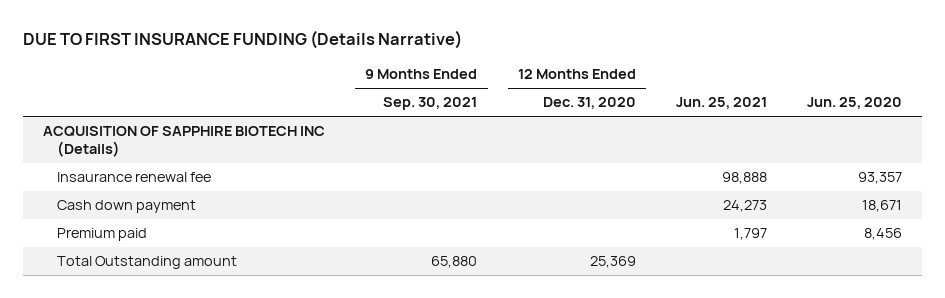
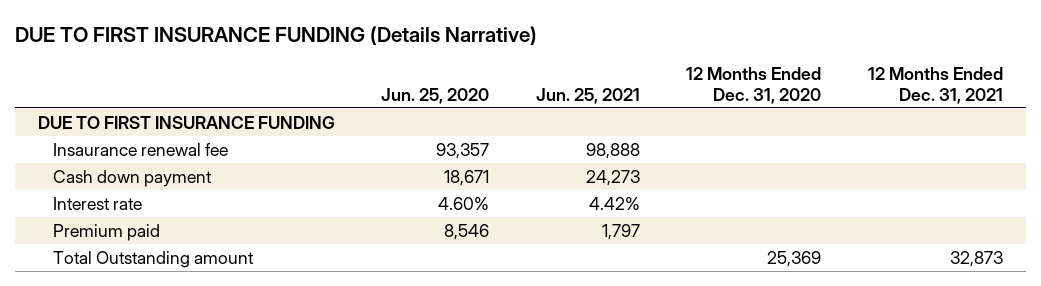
- | 9 Months Ended Sep. 30, 2021 | 12 Months Ended Dec. 31, 2020 | Jun. 25, 2021 | Jun. 25, 2020
+ | Jun. 25, 2020 | Jun. 25, 2021 | 12 Months Ended Dec. 31, 2020 | 12 Months Ended Dec. 31, 2021
- ACQUISITION OF SAPPHIRE BIOTECH INC (Details)
+ DUE TO FIRST INSURANCE FUNDING
- Premium paid | | | 1,797 | 8,456
+ Interest rate | 4.60% | 4.42% | |
+ Premium paid | 8,546 | 1,797 | |

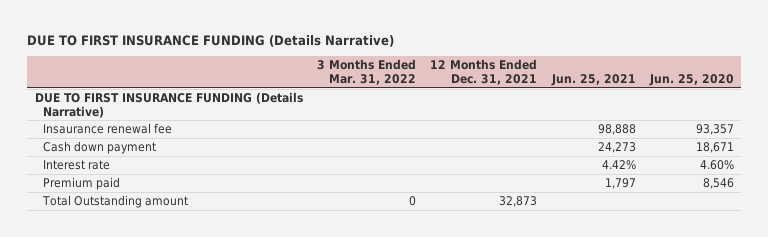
- | Jun. 25, 2020 | Jun. 25, 2021 | 12 Months Ended Dec. 31, 2020 | 12 Months Ended Dec. 31, 2021
+ | 3 Months Ended Mar. 31, 2022 | 12 Months Ended Dec. 31, 2021 | Jun. 25, 2021 | Jun. 25, 2020
- DUE TO FIRST INSURANCE FUNDING
+ DUE TO FIRST INSURANCE FUNDING (Details Narrative)

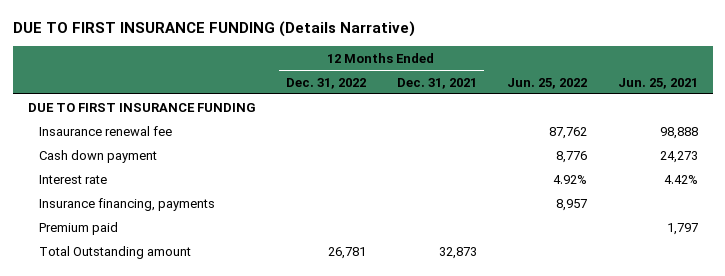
- | 3 Months Ended Mar. 31, 2022 | 12 Months Ended Dec. 31, 2021 | Jun. 25, 2021 | Jun. 25, 2020
+ | 12 Months Ended Dec. 31, 2022 | 12 Months Ended Dec. 31, 2021 | Jun. 25, 2022 | Jun. 25, 2021
- DUE TO FIRST INSURANCE FUNDING (Details Narrative)
+ DUE TO FIRST INSURANCE FUNDING
+ Insurance financing, payments | | | 8,957 |

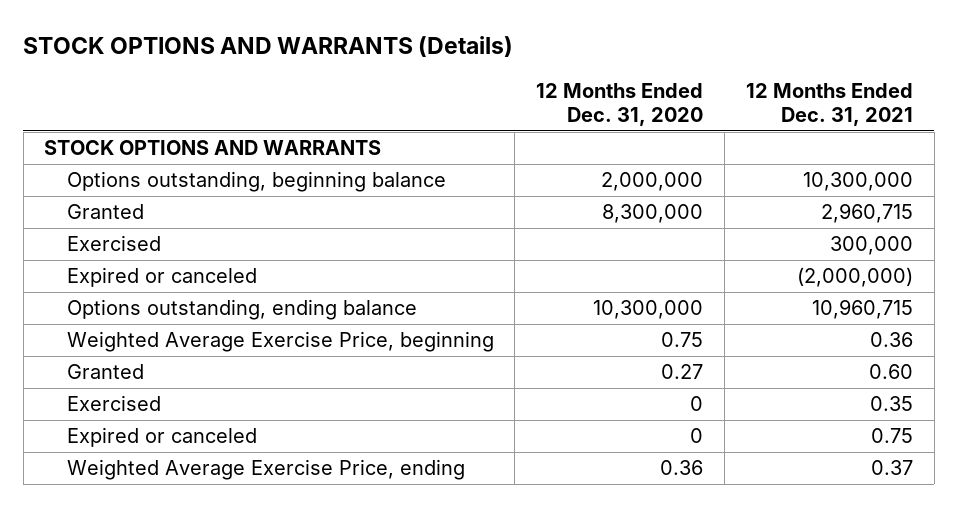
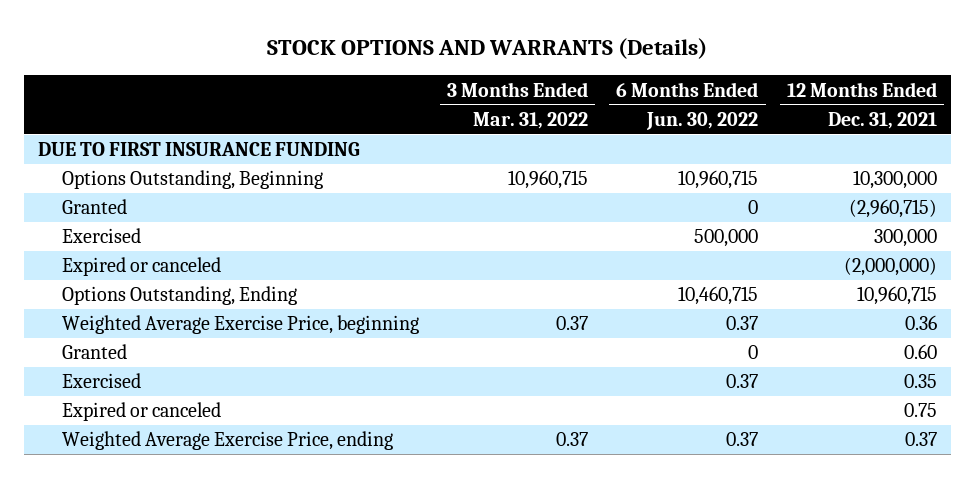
- | 12 Months Ended Dec. 31, 2020 | 12 Months Ended Dec. 31, 2021
+ | 3 Months Ended Mar. 31, 2022 | 6 Months Ended Jun. 30, 2022 | 12 Months Ended Dec. 31, 2021
- STOCK OPTIONS AND WARRANTS
- Options outstanding, beginning balance | 2,000,000 | 10,300,000
- Granted | 8,300,000 | 2,960,715
+ DUE TO FIRST INSURANCE FUNDING
+ Options Outstanding, Beginning | 10,960,715 | 10,960,715 | 10,300,000
+ Granted | | 0 | (2,960,715)
- Options outstanding, ending balance | 10,300,000 | 10,960,715
+ Options Outstanding, Ending | | 10,460,715 | 10,960,715

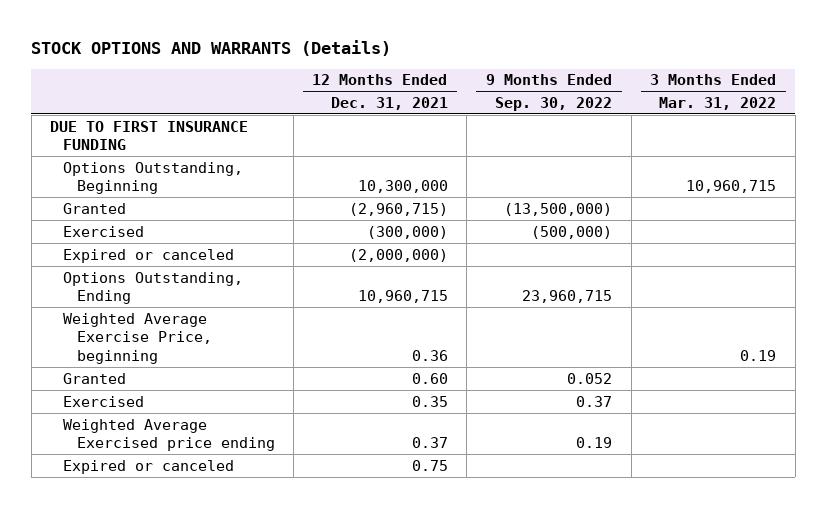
- | 3 Months Ended Mar. 31, 2022 | 6 Months Ended Jun. 30, 2022 | 12 Months Ended Dec. 31, 2021
+ | 12 Months Ended Dec. 31, 2021 | 9 Months Ended Sep. 30, 2022 | 3 Months Ended Mar. 31, 2022
- Exercised | | 500,000 | 300,000
+ Exercised | (300,000) | (500,000) |
- Weighted Average Exercise Price, beginning | 0.37 | 0.37 | 0.36
+ Weighted Average Exercise Price, beginning | 0.36 | | 0.19
+ Weighted Average Exercised price ending | 0.37 | 0.19 |
- Weighted Average Exercise Price, ending | 0.37 | 0.37 | 0.37

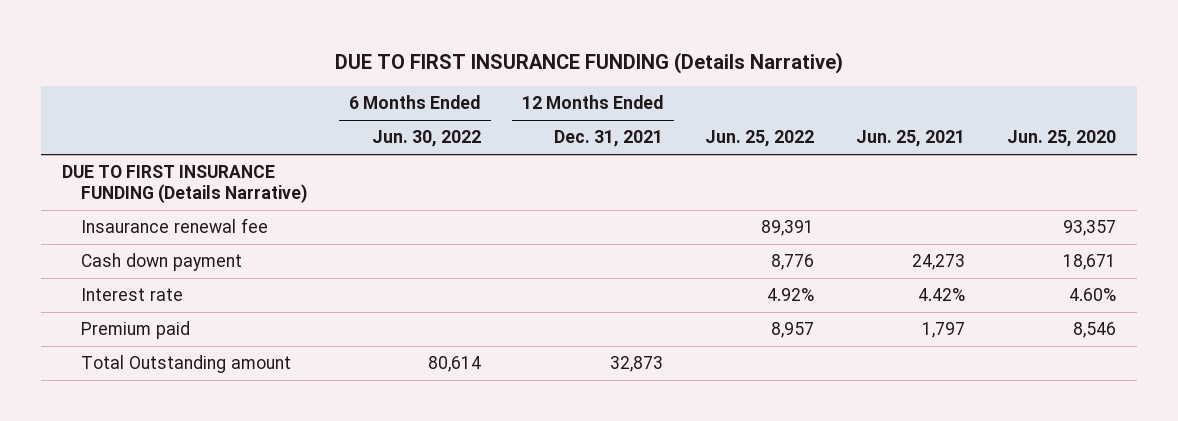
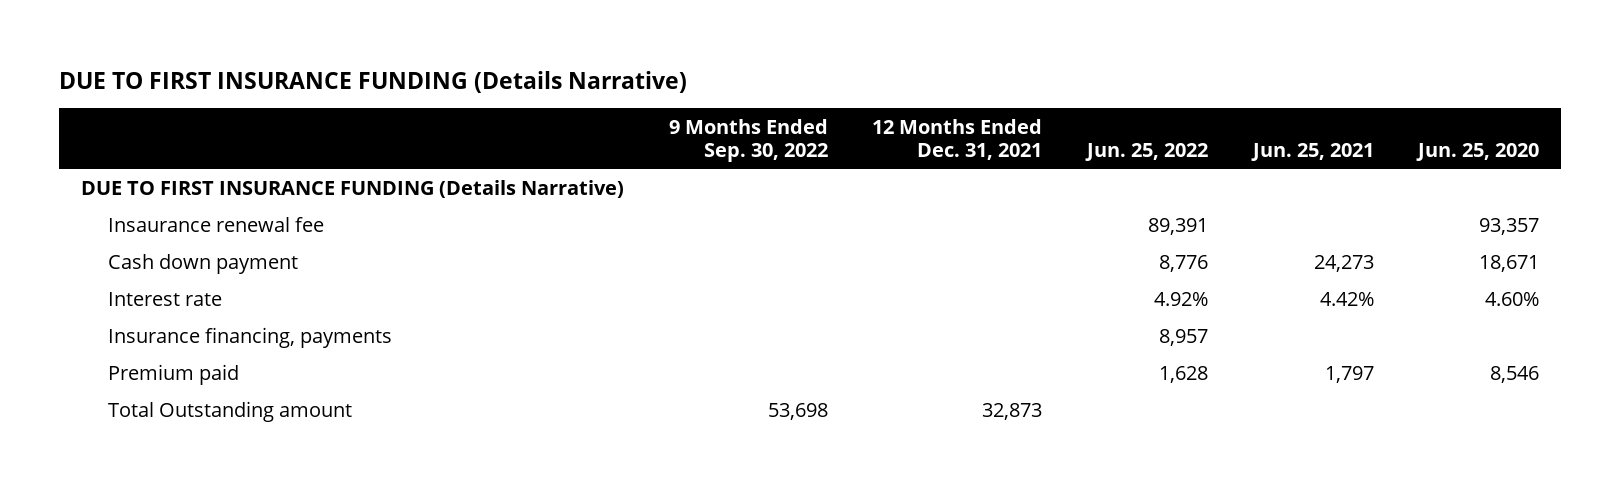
- | 6 Months Ended Jun. 30, 2022 | 12 Months Ended Dec. 31, 2021 | Jun. 25, 2022 | Jun. 25, 2021 | Jun. 25, 2020
+ | 9 Months Ended Sep. 30, 2022 | 12 Months Ended Dec. 31, 2021 | Jun. 25, 2022 | Jun. 25, 2021 | Jun. 25, 2020
- Premium paid | | | 8,957 | 1,797 | 8,546
+ Insurance financing, payments | | | 8,957 | |
+ Premium paid | | | 1,628 | 1,797 | 8,546

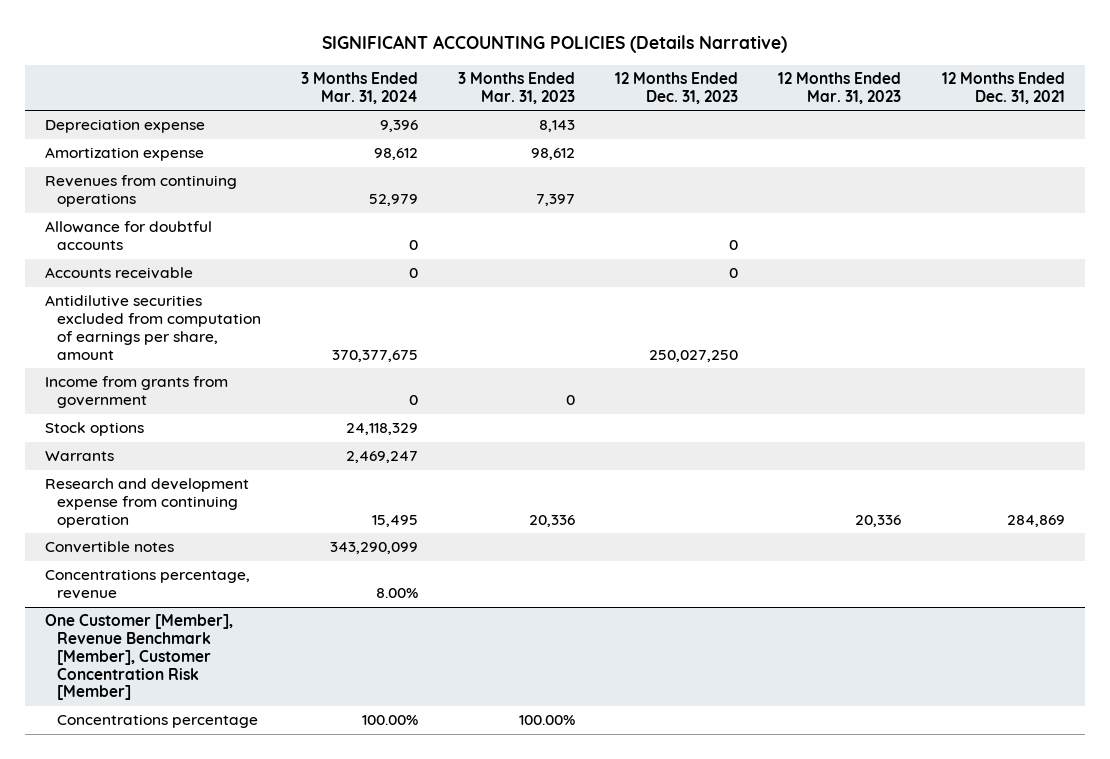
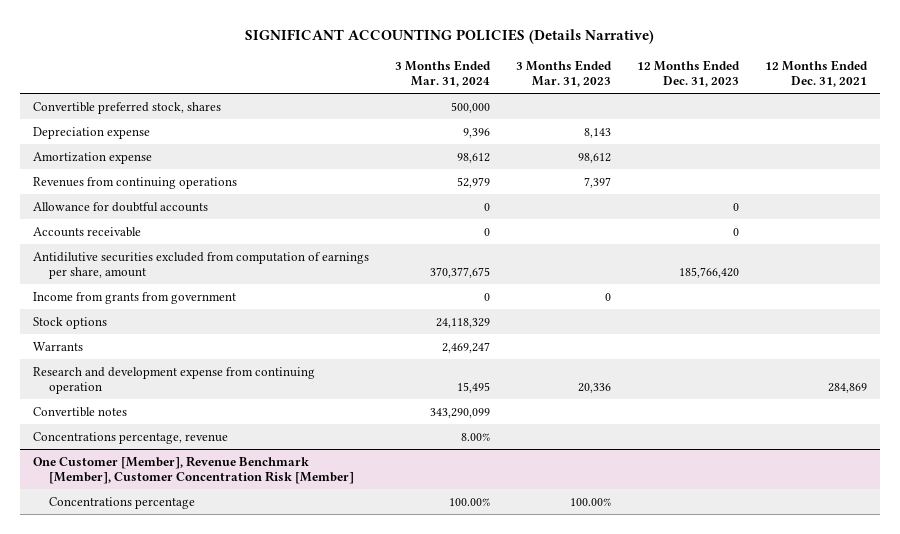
- | 3 Months Ended Mar. 31, 2024 | 3 Months Ended Mar. 31, 2023 | 12 Months Ended Dec. 31, 2023 | 12 Months Ended Mar. 31, 2023 | 12 Months Ended Dec. 31, 2021
+ | 3 Months Ended Mar. 31, 2024 | 3 Months Ended Mar. 31, 2023 | 12 Months Ended Dec. 31, 2023 | 12 Months Ended Dec. 31, 2021
+ Convertible preferred stock, shares | 500,000 | | |
- Antidilutive securities excluded from computation of earnings per share, amount | 370,377,675 | | 250,027,250 | |
+ Antidilutive securities excluded from computation of earnings per share, amount | 370,377,675 | | 185,766,420 |

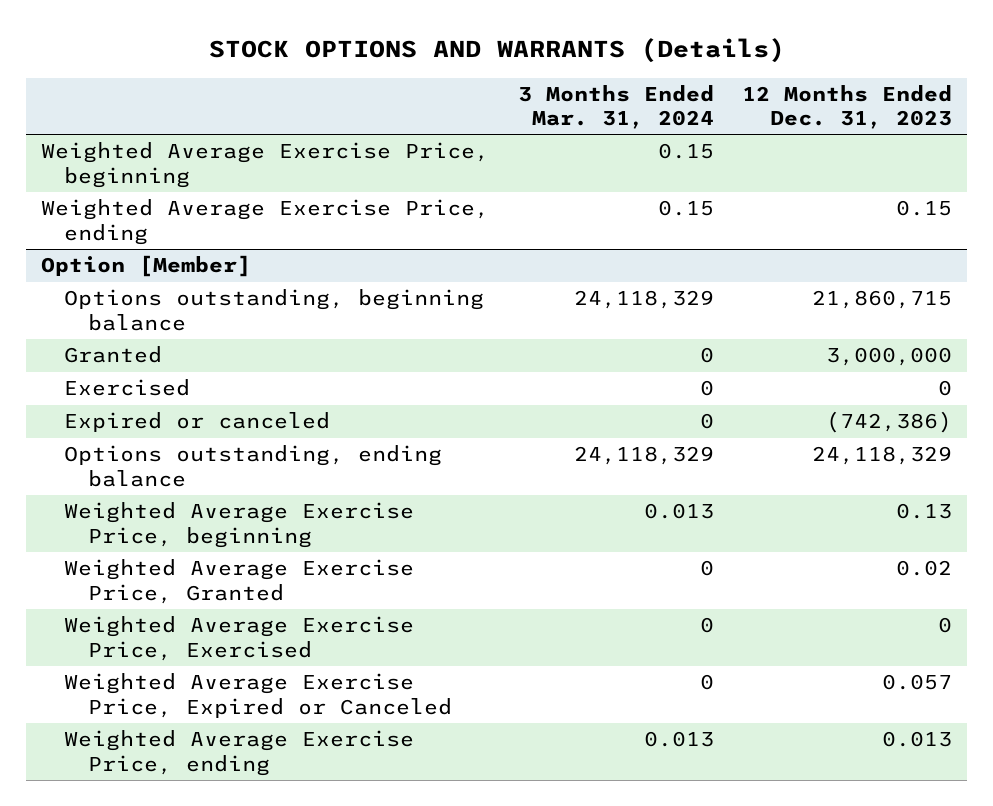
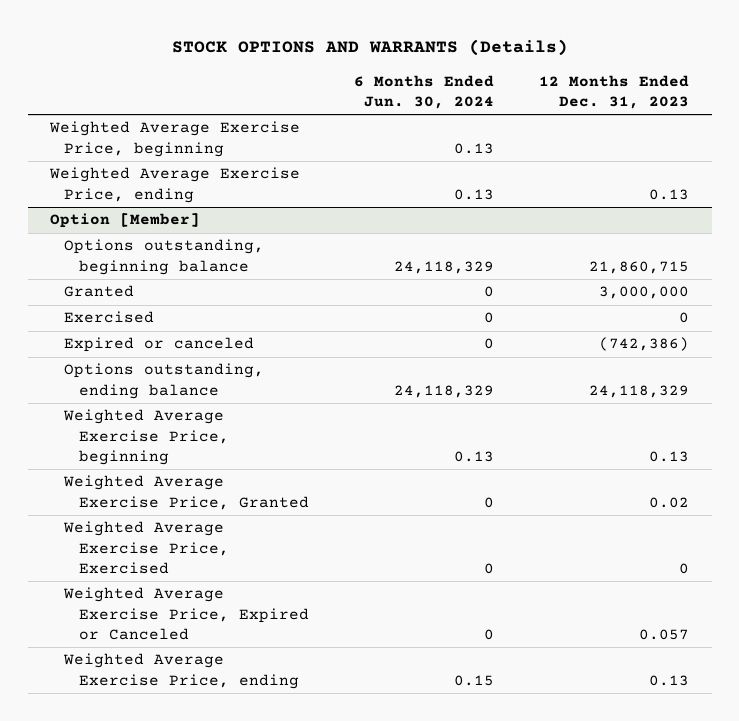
- | 3 Months Ended Mar. 31, 2024 | 12 Months Ended Dec. 31, 2023
+ | 6 Months Ended Jun. 30, 2024 | 12 Months Ended Dec. 31, 2023
- Weighted Average Exercise Price, ending | 0.15 | 0.15
+ Weighted Average Exercise Price, ending | 0.13 | 0.13
@ Option [Member]
- Weighted Average Exercise Price, ending | 0.013 | 0.013
+ Weighted Average Exercise Price, ending | 0.15 | 0.13

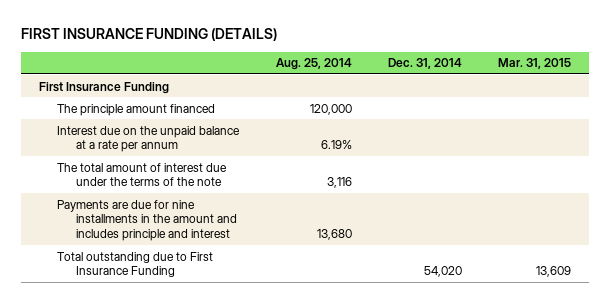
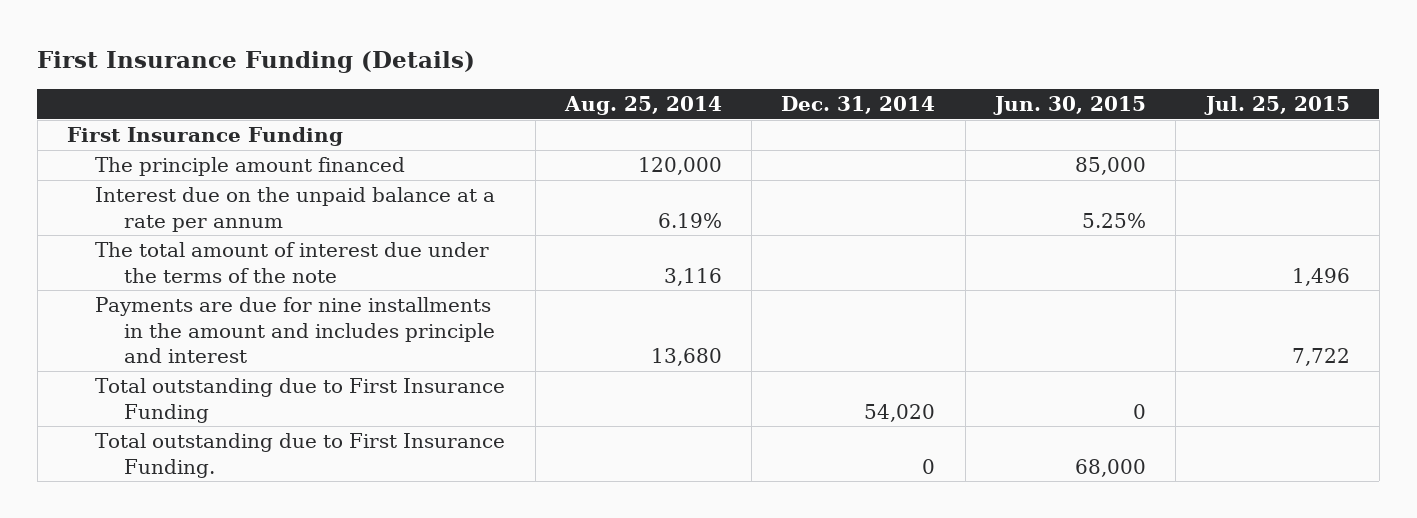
- FIRST INSURANCE FUNDING (DETAILS)
+ First Insurance Funding (Details)
- | Aug. 25, 2014 | Dec. 31, 2014 | Mar. 31, 2015
+ | Aug. 25, 2014 | Dec. 31, 2014 | Jun. 30, 2015 | Jul. 25, 2015
+ Total outstanding due to First Insurance Funding. | | 0 | 68,000 |

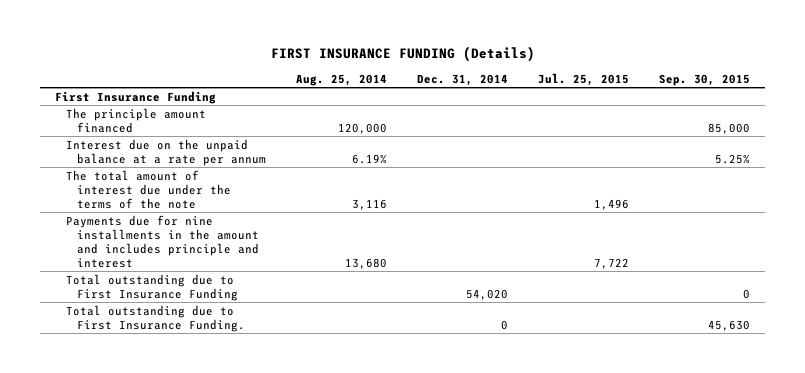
- First Insurance Funding (Details)
+ FIRST INSURANCE FUNDING (Details)
- | Aug. 25, 2014 | Dec. 31, 2014 | Jun. 30, 2015 | Jul. 25, 2015
+ | Aug. 25, 2014 | Dec. 31, 2014 | Jul. 25, 2015 | Sep. 30, 2015
- Payments are due for nine installments in the amount and includes principle and interest | 13,680 | | | 7,722
+ Payments due for nine installments in the amount and includes principle and interest | 13,680 | | 7,722 |

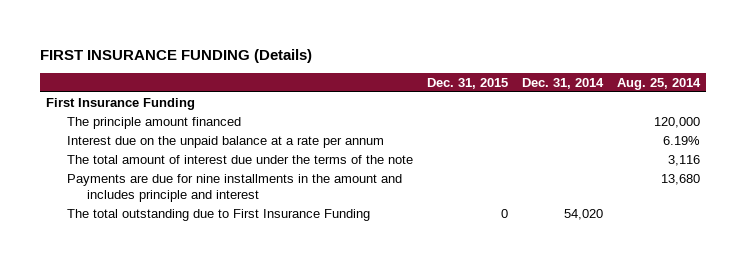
- | Aug. 25, 2014 | Dec. 31, 2014 | Jul. 25, 2015 | Sep. 30, 2015
+ | Dec. 31, 2015 | Dec. 31, 2014 | Aug. 25, 2014
- Payments due for nine installments in the amount and includes principle and interest | 13,680 | | 7,722 |
- Total outstanding due to First Insurance Funding | | 54,020 | | 0
- Total outstanding due to First Insurance Funding. | | 0 | | 45,630
+ Payments are due for nine installments in the amount and includes principle and interest | | | 13,680
+ The total outstanding due to First Insurance Funding | 0 | 54,020 |

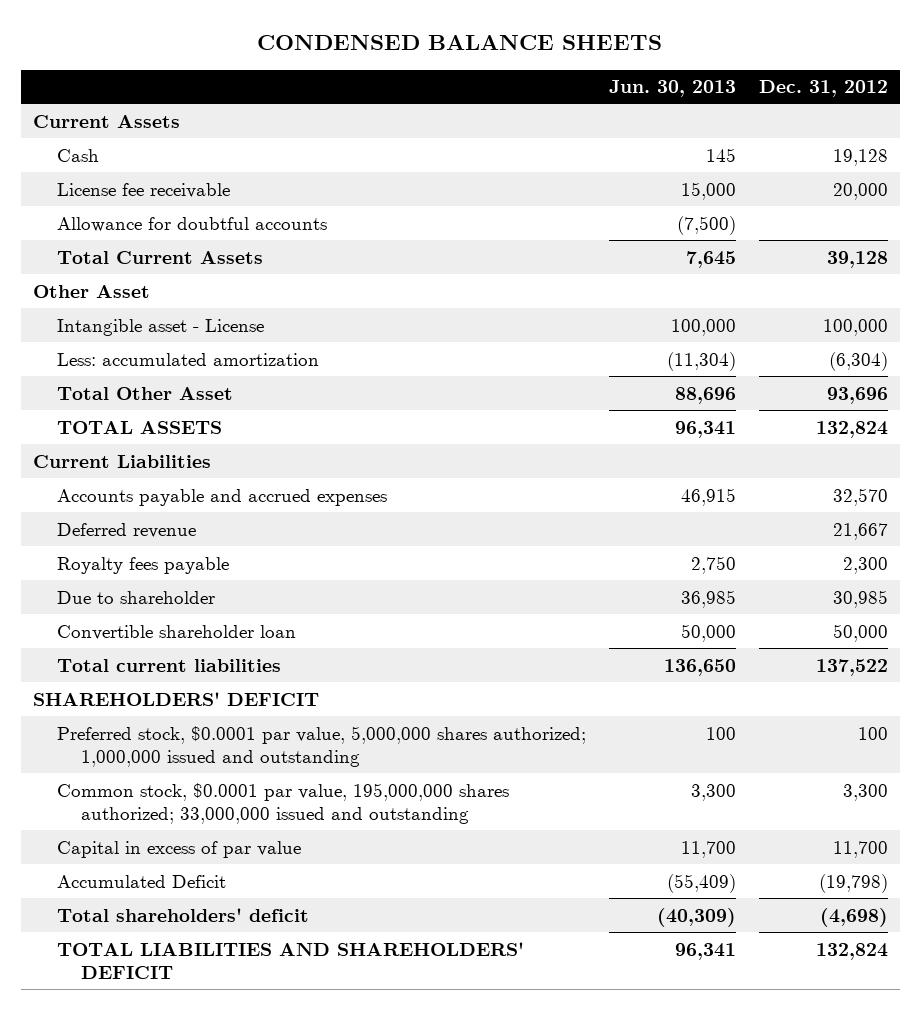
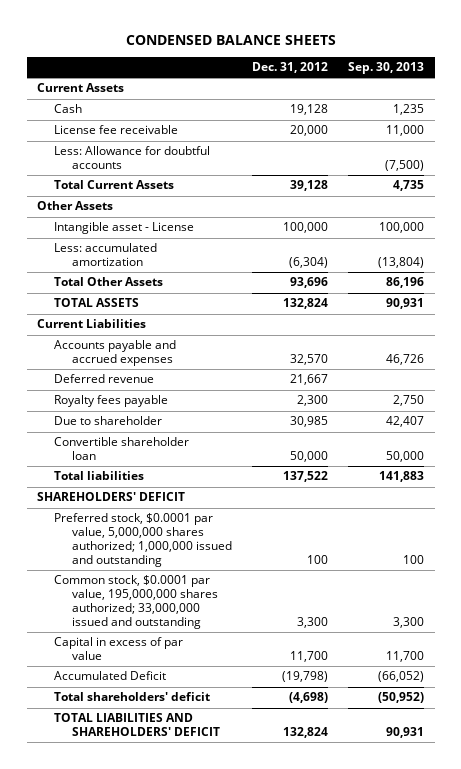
- | Jun. 30, 2013 | Dec. 31, 2012
+ | Dec. 31, 2012 | Sep. 30, 2013
- Allowance for doubtful accounts | (7,500) |
+ Less: Allowance for doubtful accounts | | (7,500)
- Other Asset
+ Other Assets
- Total Other Asset | 88,696 | 93,696
+ Total Other Assets | 93,696 | 86,196
- Total current liabilities | 136,650 | 137,522
+ Total liabilities | 137,522 | 141,883

